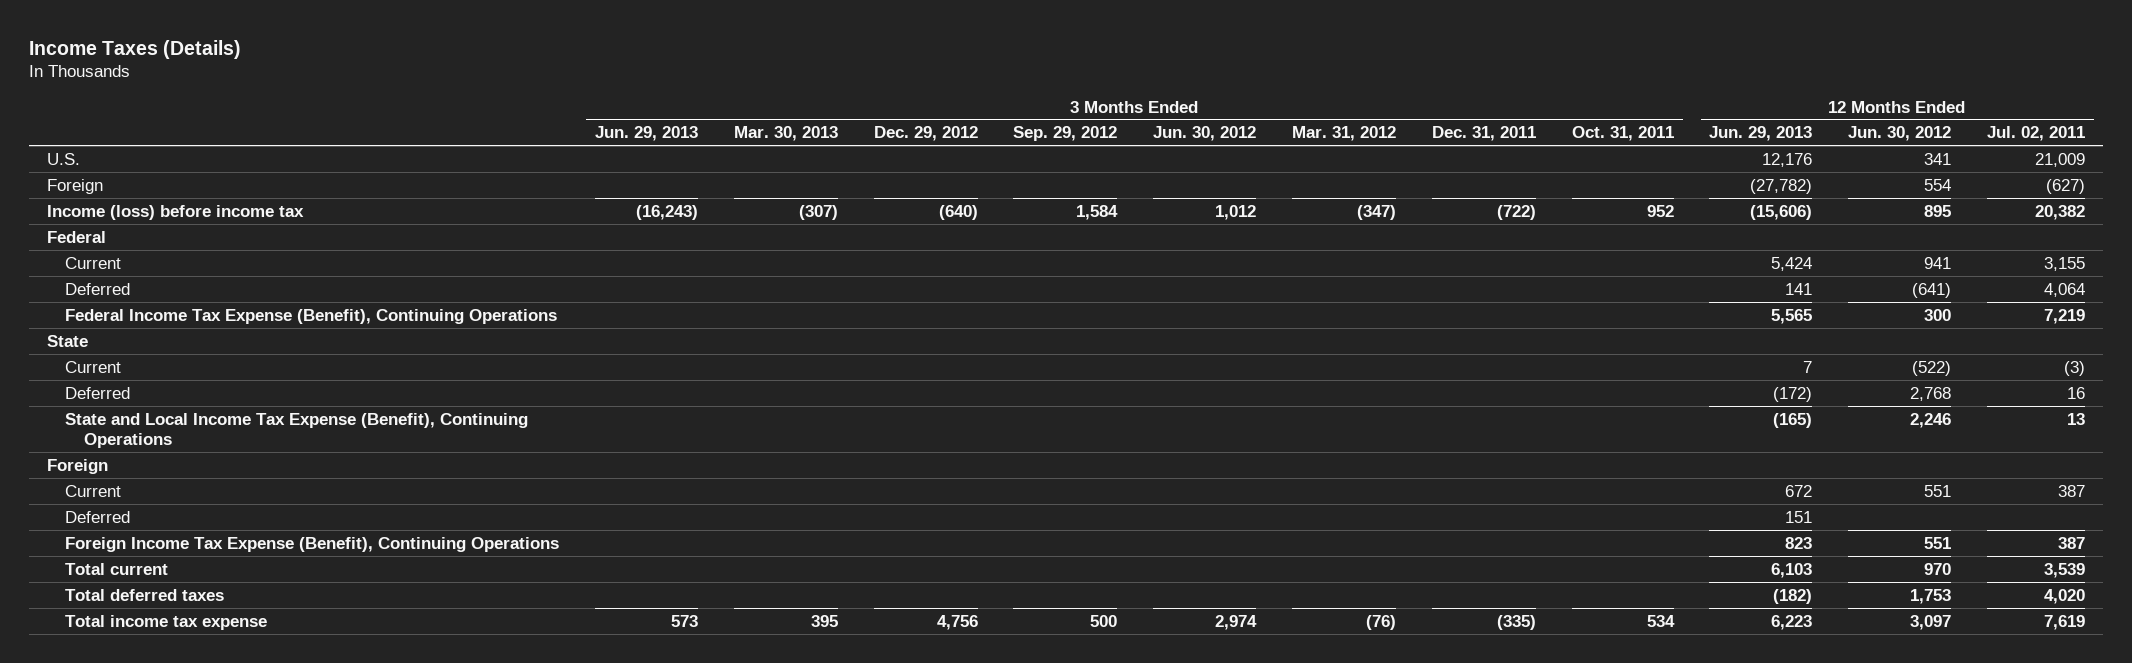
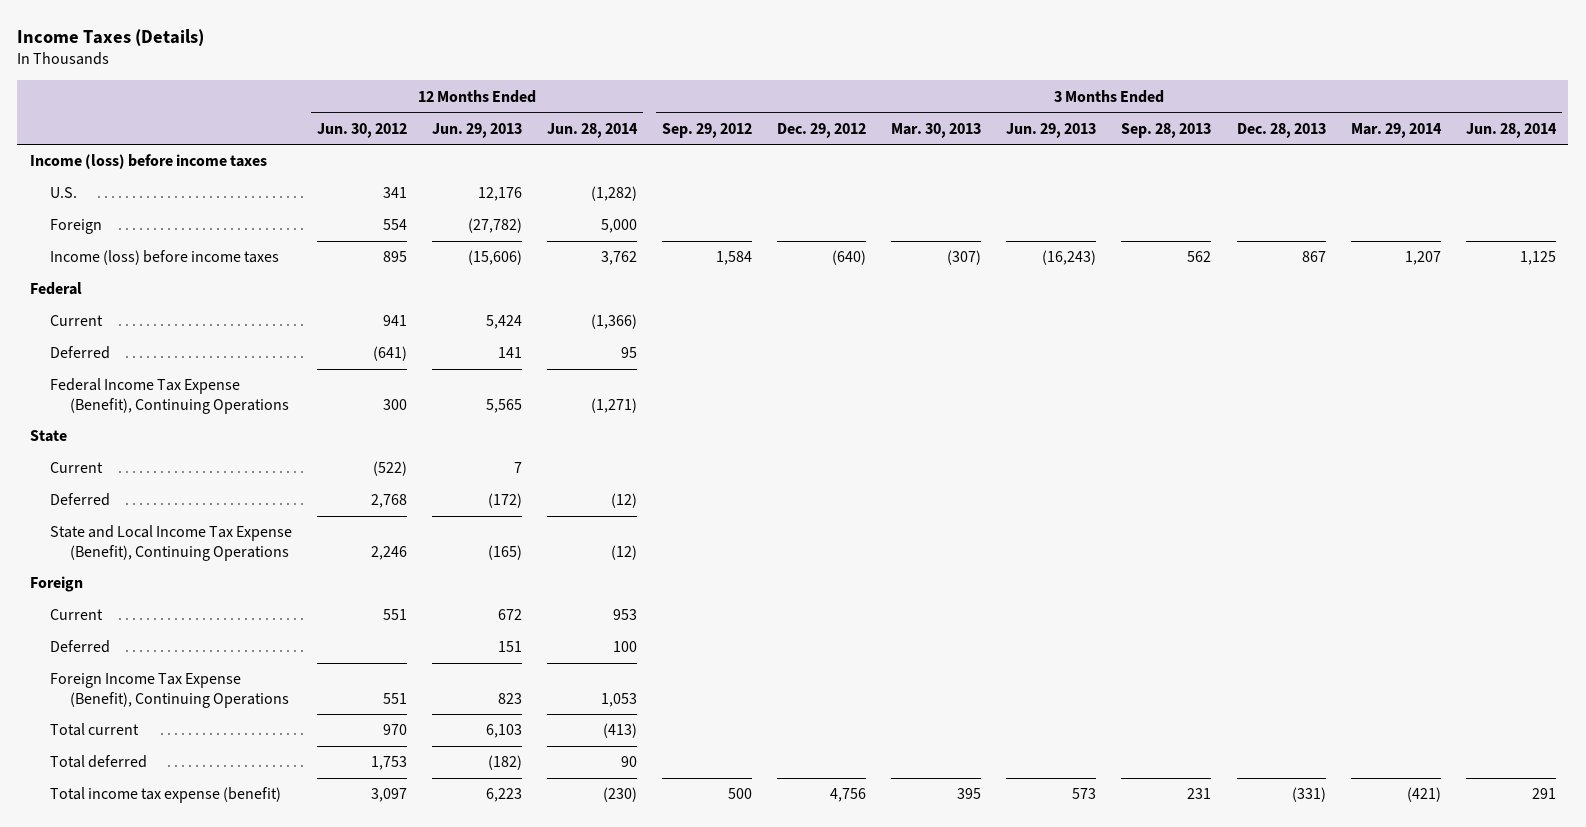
- | 3 Months Ended Jun. 29, 2013 | 3 Months Ended Mar. 30, 2013 | 3 Months Ended Dec. 29, 2012 | 3 Months Ended Sep. 29, 2012 | 3 Months Ended Jun. 30, 2012 | 3 Months Ended Mar. 31, 2012 | 3 Months Ended Dec. 31, 2011 | 3 Months Ended Oct. 31, 2011 | 12 Months Ended Jun. 29, 2013 | 12 Months Ended Jun. 30, 2012 | 12 Months Ended Jul. 02, 2011
+ | 12 Months Ended Jun. 30, 2012 | 12 Months Ended Jun. 29, 2013 | 12 Months Ended Jun. 28, 2014 | 3 Months Ended Sep. 29, 2012 | 3 Months Ended Dec. 29, 2012 | 3 Months Ended Mar. 30, 2013 | 3 Months Ended Jun. 29, 2013 | 3 Months Ended Sep. 28, 2013 | 3 Months Ended Dec. 28, 2013 | 3 Months Ended Mar. 29, 2014 | 3 Months Ended Jun. 28, 2014
+ Income (loss) before income taxes
- Income (loss) before income tax | (16,243) | (307) | (640) | 1,584 | 1,012 | (347) | (722) | 952 | (15,606) | 895 | 20,382
+ Income (loss) before income taxes | 895 | (15,606) | 3,762 | 1,584 | (640) | (307) | (16,243) | 562 | 867 | 1,207 | 1,125
- Total deferred taxes | | | | | | | | | (182) | 1,753 | 4,020
- Total income tax expense | 573 | 395 | 4,756 | 500 | 2,974 | (76) | (335) | 534 | 6,223 | 3,097 | 7,619
+ Total deferred | 1,753 | (182) | 90 | | | | | | | |
+ Total income tax expense (benefit) | 3,097 | 6,223 | (230) | 500 | 4,756 | 395 | 573 | 231 | (331) | (421) | 291

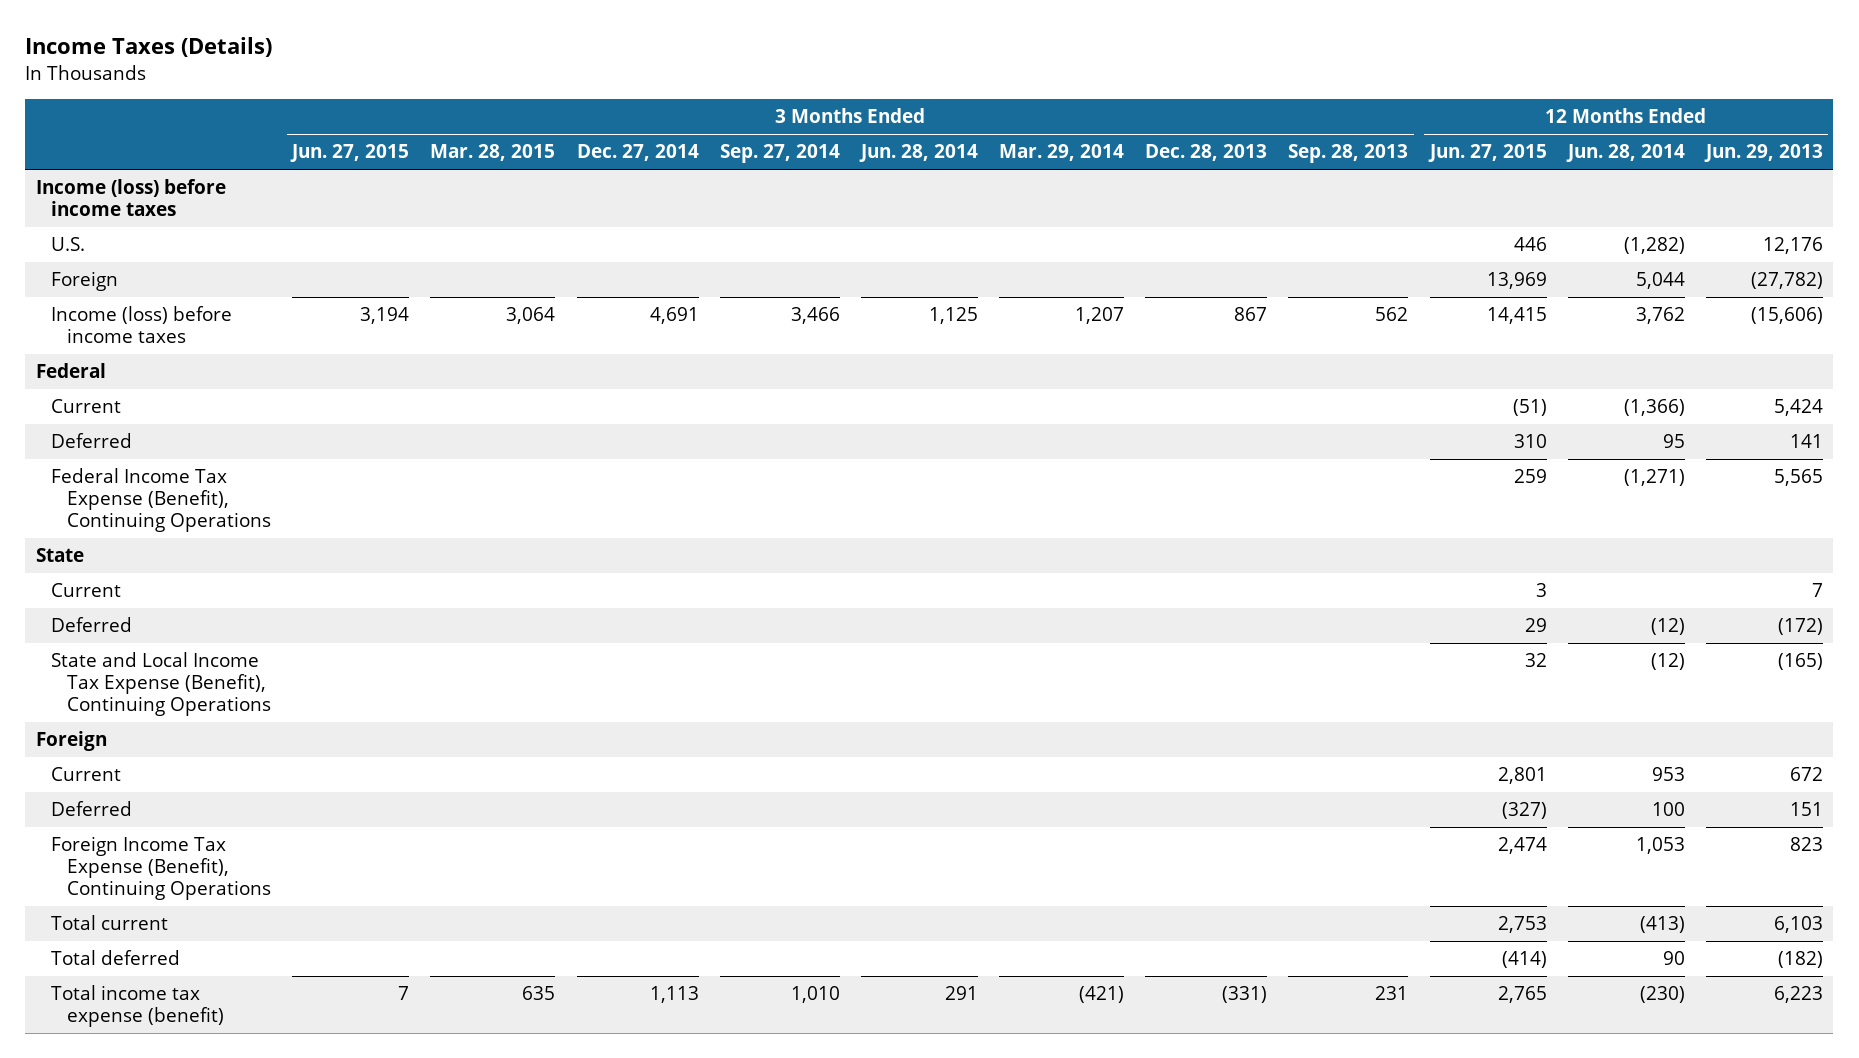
- | 12 Months Ended Jun. 30, 2012 | 12 Months Ended Jun. 29, 2013 | 12 Months Ended Jun. 28, 2014 | 3 Months Ended Sep. 29, 2012 | 3 Months Ended Dec. 29, 2012 | 3 Months Ended Mar. 30, 2013 | 3 Months Ended Jun. 29, 2013 | 3 Months Ended Sep. 28, 2013 | 3 Months Ended Dec. 28, 2013 | 3 Months Ended Mar. 29, 2014 | 3 Months Ended Jun. 28, 2014
+ | 3 Months Ended Jun. 27, 2015 | 3 Months Ended Mar. 28, 2015 | 3 Months Ended Dec. 27, 2014 | 3 Months Ended Sep. 27, 2014 | 3 Months Ended Jun. 28, 2014 | 3 Months Ended Mar. 29, 2014 | 3 Months Ended Dec. 28, 2013 | 3 Months Ended Sep. 28, 2013 | 12 Months Ended Jun. 27, 2015 | 12 Months Ended Jun. 28, 2014 | 12 Months Ended Jun. 29, 2013
- Foreign | 554 | (27,782) | 5,000 | | | | | | | |
+ Foreign | | | | | | | | | 13,969 | 5,044 | (27,782)

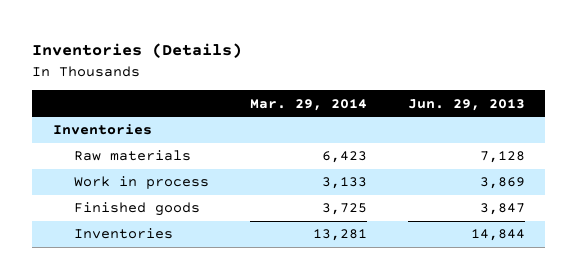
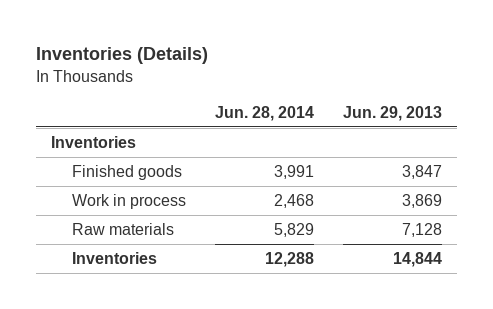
- | Mar. 29, 2014 | Jun. 29, 2013
+ | Jun. 28, 2014 | Jun. 29, 2013
moved down: Work in process | 2,468 | 3,869
moved down: Raw materials | 5,829 | 7,128

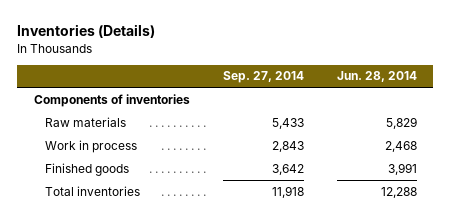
- | Jun. 28, 2014 | Jun. 29, 2013
+ | Sep. 27, 2014 | Jun. 28, 2014
- Inventories
+ Components of inventories
- Inventories | 12,288 | 14,844
moved down: Work in process | 2,843 | 2,468
moved down: Finished goods | 3,642 | 3,991
+ Total inventories | 11,918 | 12,288

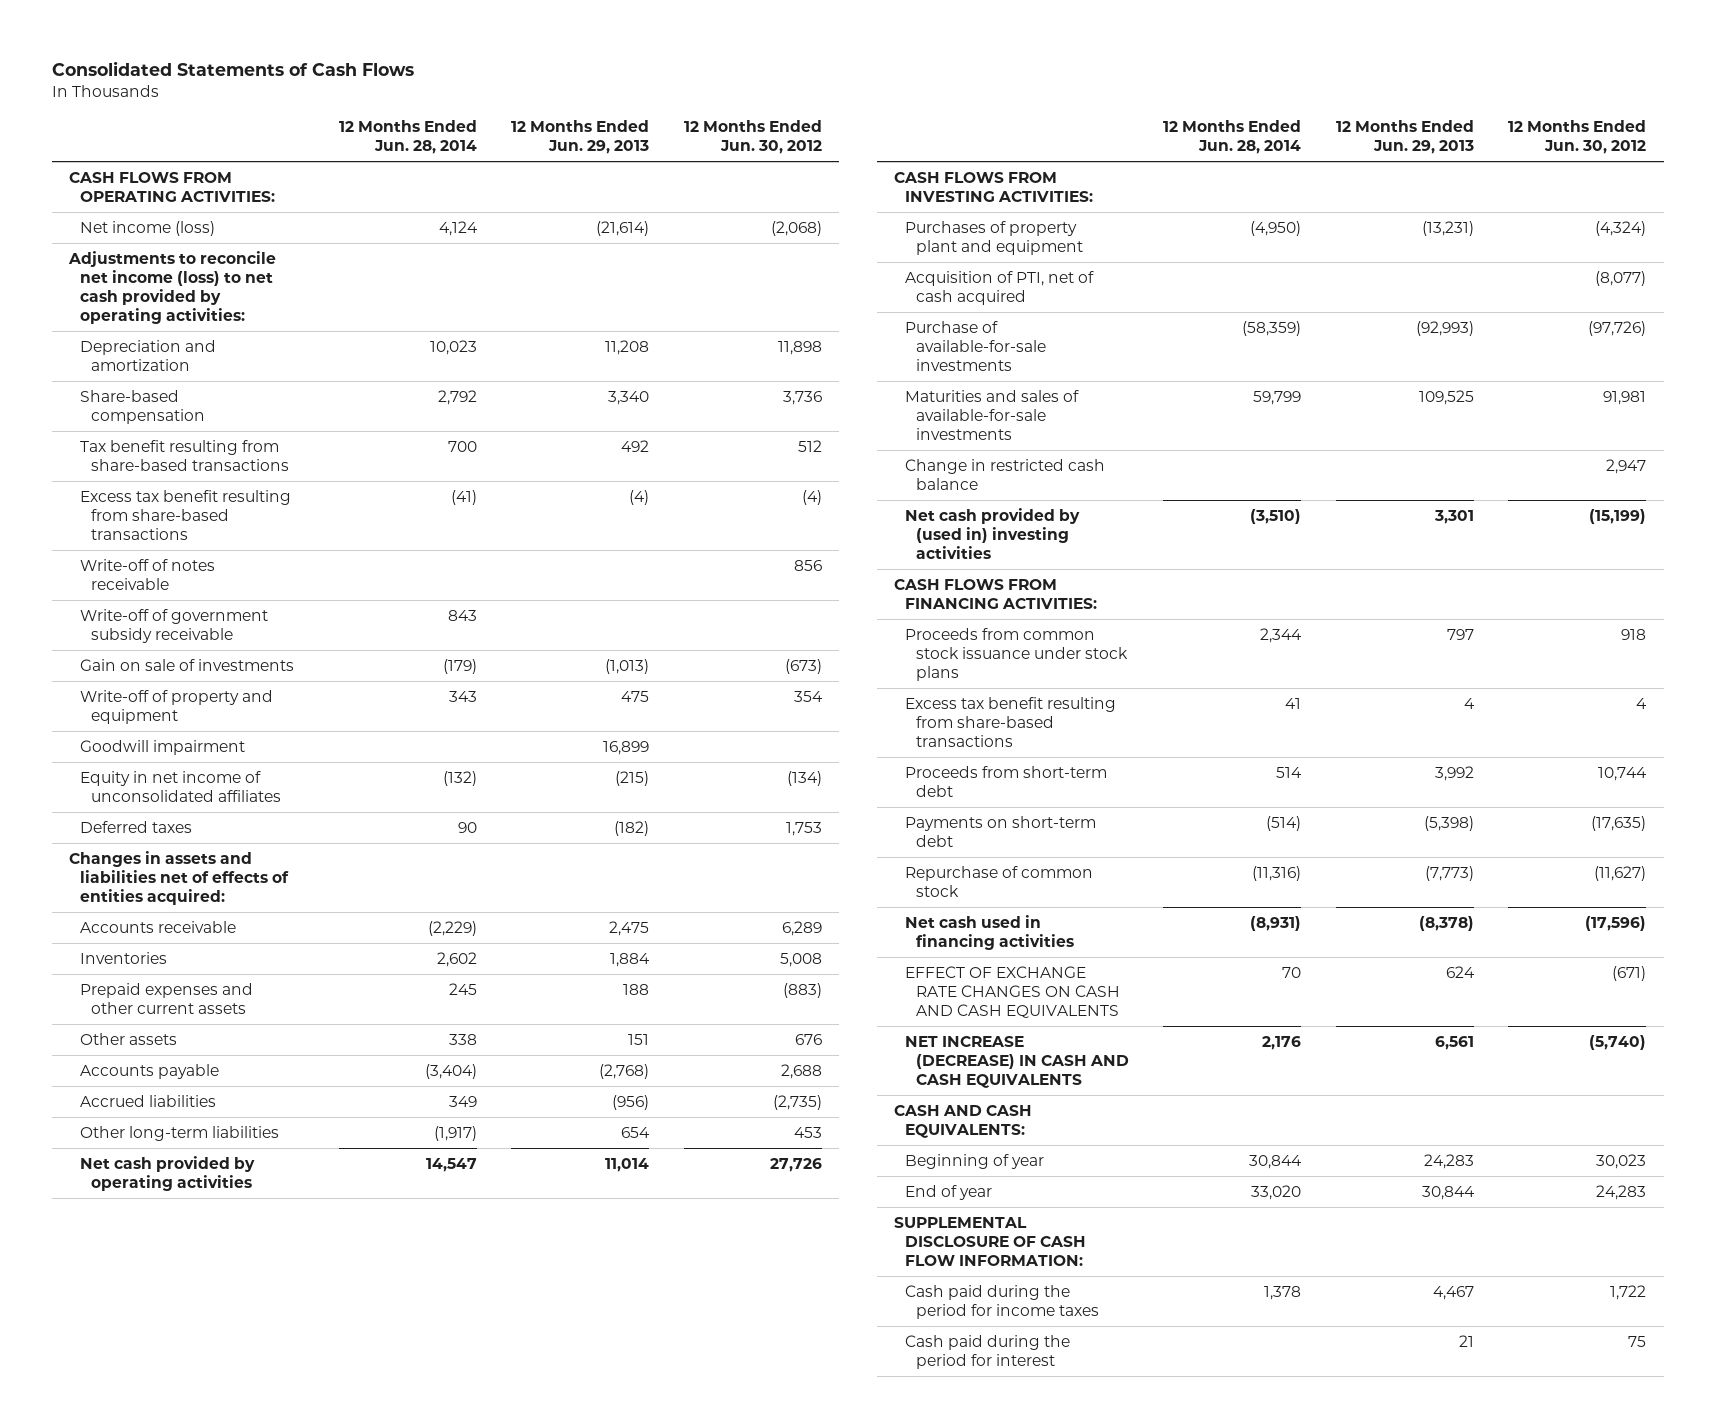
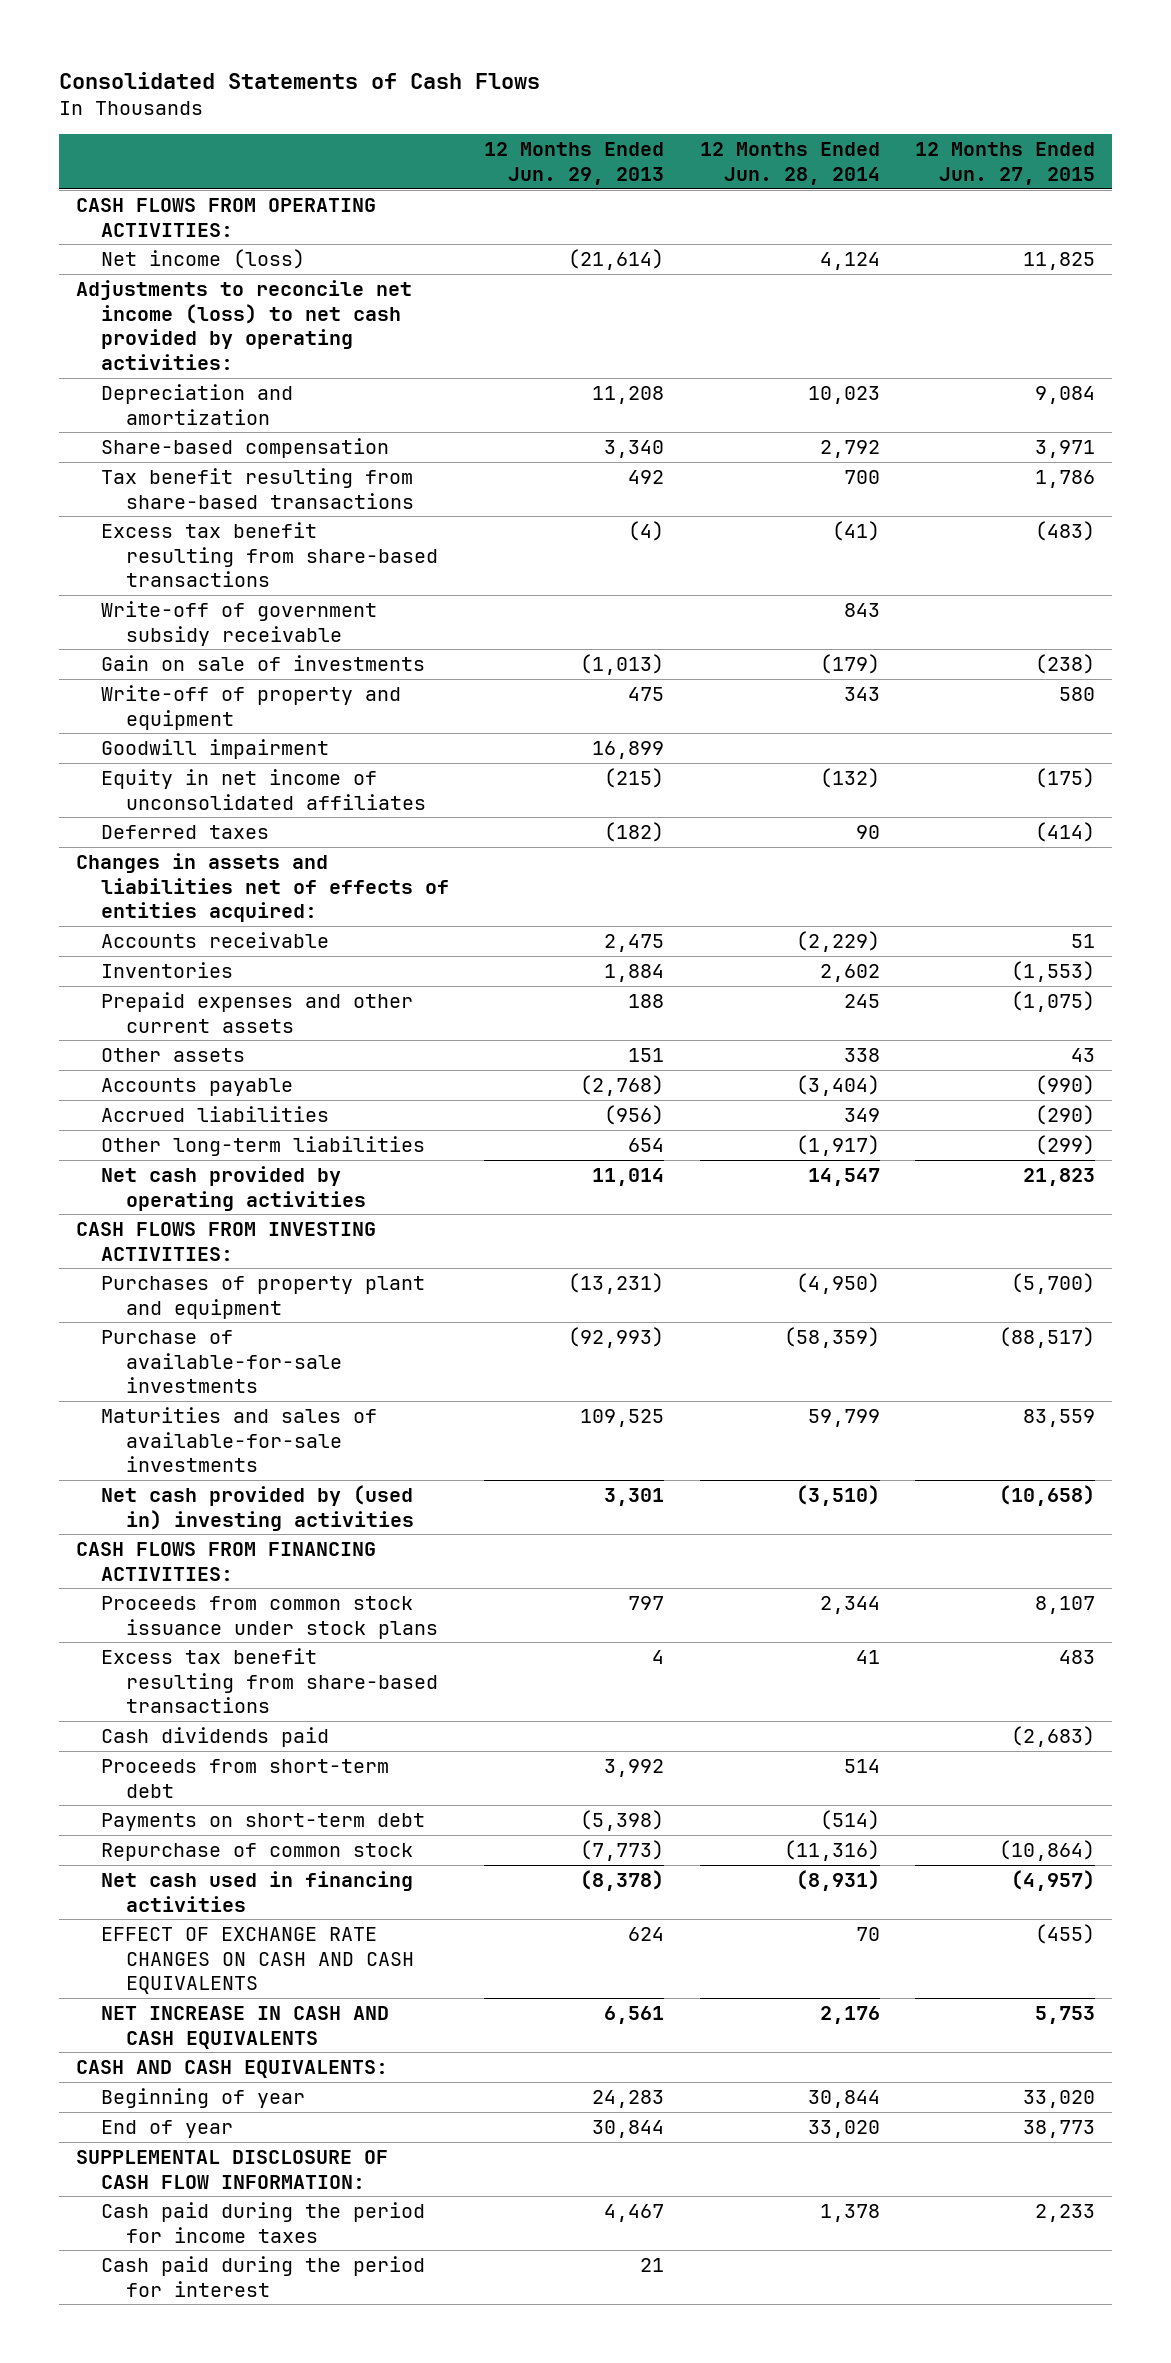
- | 12 Months Ended Jun. 28, 2014 | 12 Months Ended Jun. 29, 2013 | 12 Months Ended Jun. 30, 2012
+ | 12 Months Ended Jun. 29, 2013 | 12 Months Ended Jun. 28, 2014 | 12 Months Ended Jun. 27, 2015
- Write-off of notes receivable | | | 856
- Acquisition of PTI, net of cash acquired | | | (8,077)
- Change in restricted cash balance | | | 2,947
+ Cash dividends paid | | | (2,683)
- NET INCREASE (DECREASE) IN CASH AND CASH EQUIVALENTS | 2,176 | 6,561 | (5,740)
+ NET INCREASE IN CASH AND CASH EQUIVALENTS | 6,561 | 2,176 | 5,753

